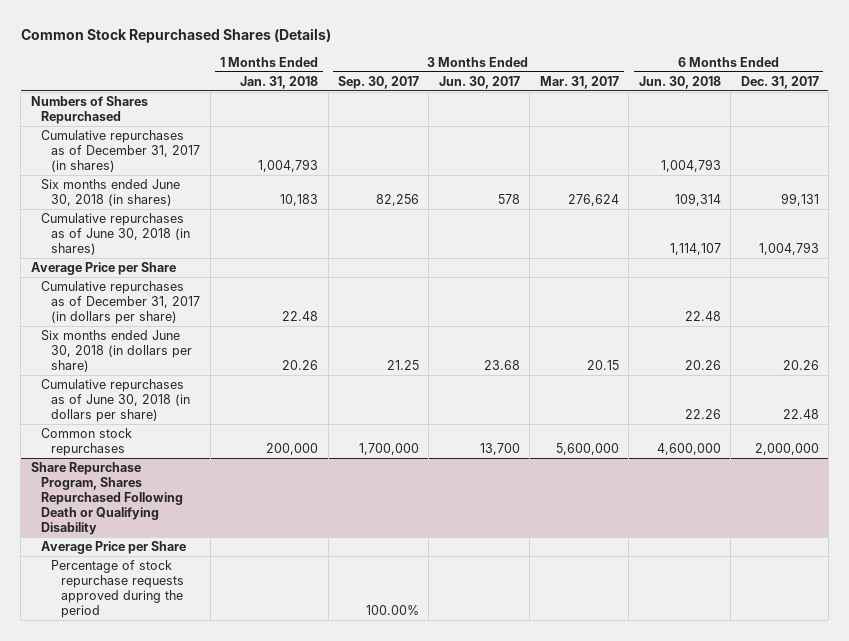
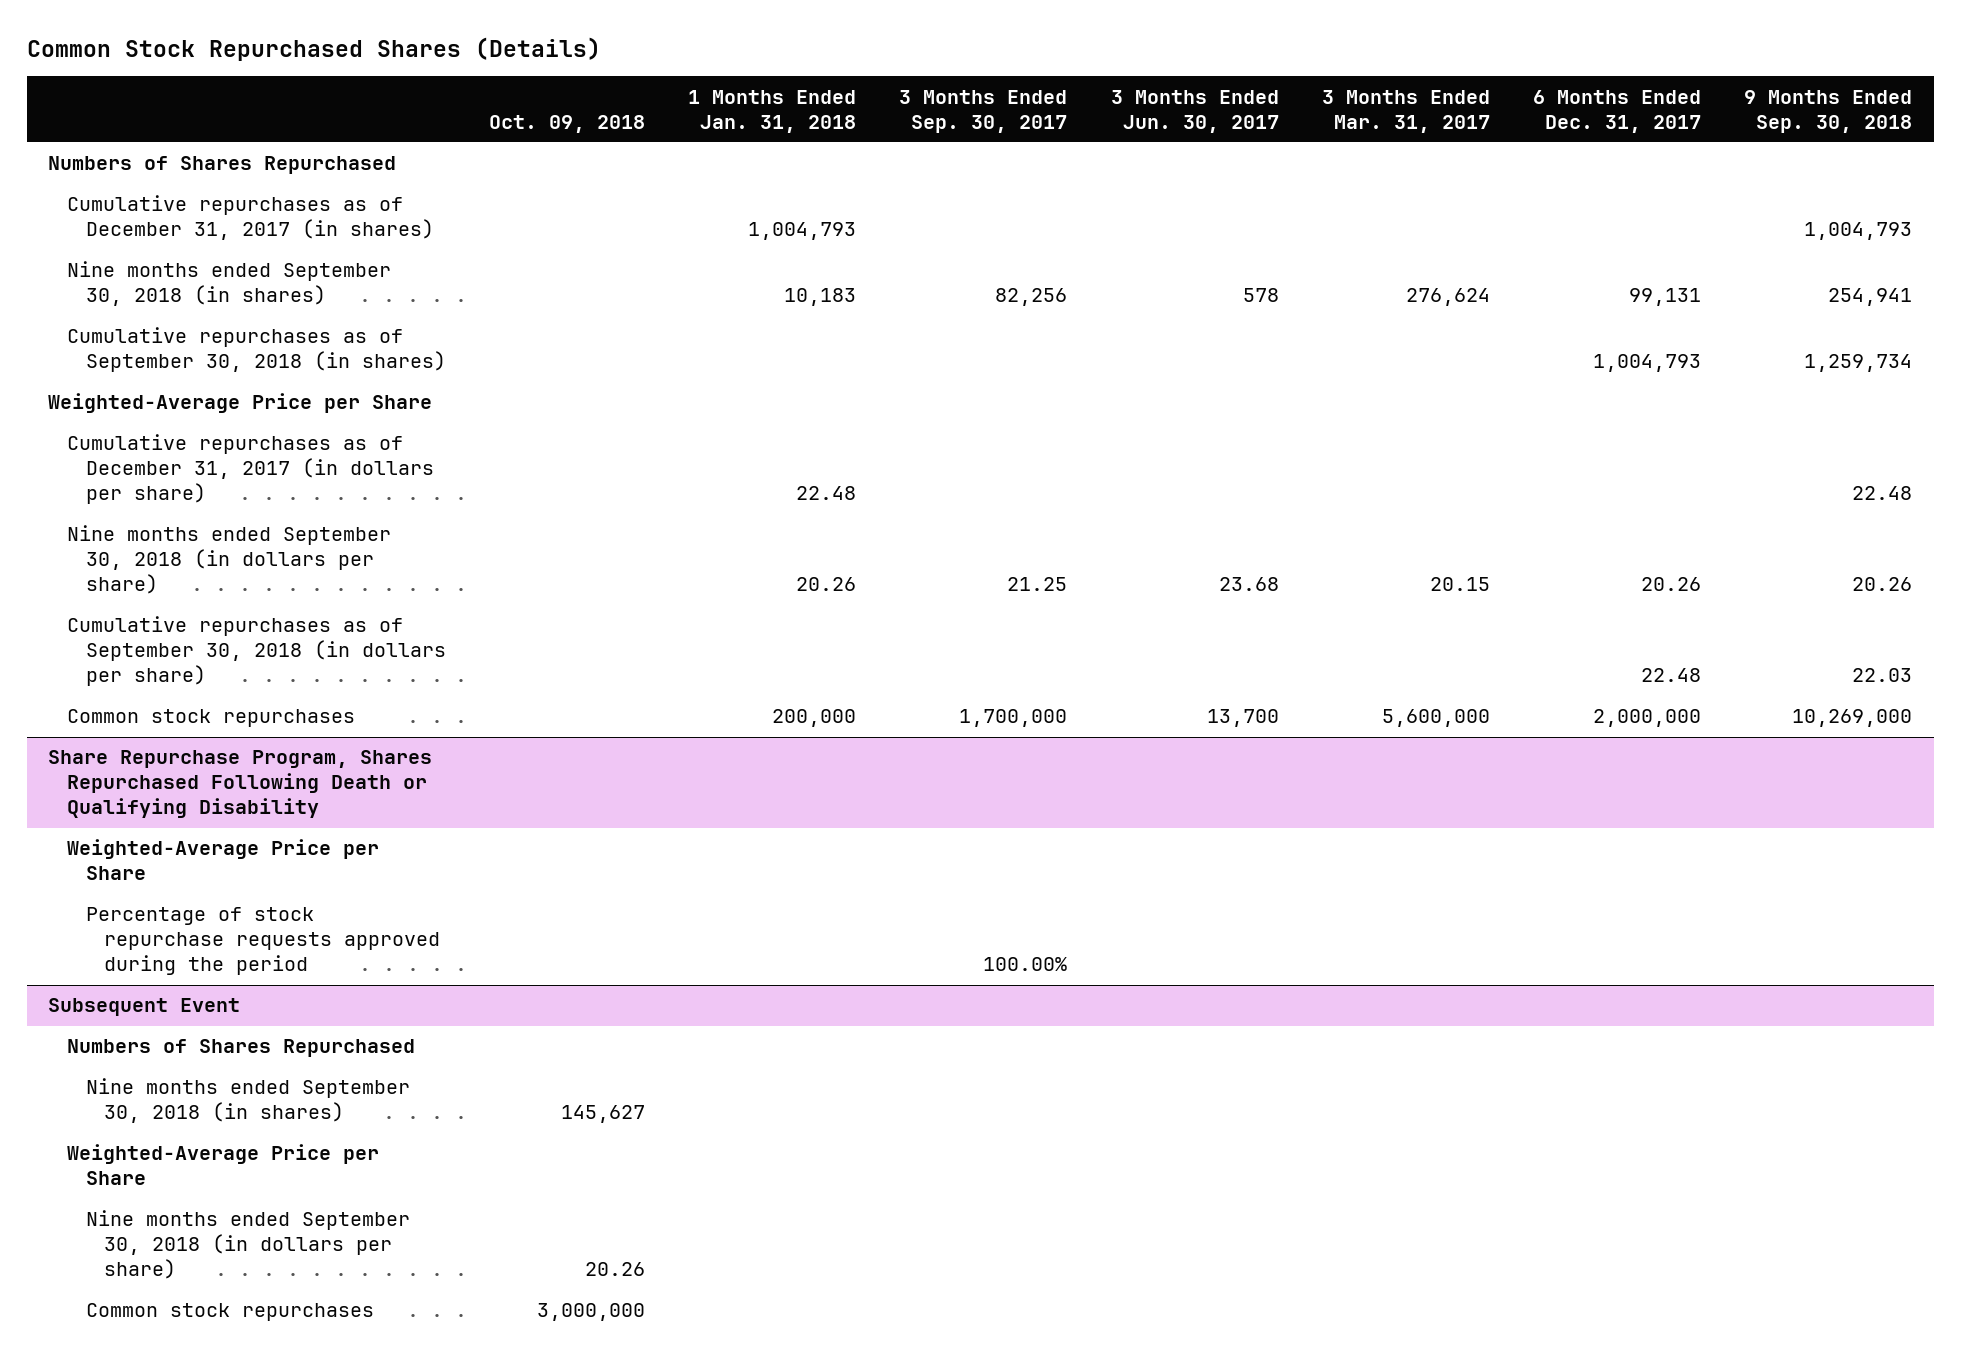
- | 1 Months Ended Jan. 31, 2018 | 3 Months Ended Sep. 30, 2017 | 3 Months Ended Jun. 30, 2017 | 3 Months Ended Mar. 31, 2017 | 6 Months Ended Jun. 30, 2018 | 6 Months Ended Dec. 31, 2017
+ | Oct. 09, 2018 | 1 Months Ended Jan. 31, 2018 | 3 Months Ended Sep. 30, 2017 | 3 Months Ended Jun. 30, 2017 | 3 Months Ended Mar. 31, 2017 | 6 Months Ended Dec. 31, 2017 | 9 Months Ended Sep. 30, 2018
- Six months ended June 30, 2018 (in shares) | 10,183 | 82,256 | 578 | 276,624 | 109,314 | 99,131
- Cumulative repurchases as of June 30, 2018 (in shares) | | | | | 1,114,107 | 1,004,793
- Average Price per Share
+ Nine months ended September 30, 2018 (in shares) | | 10,183 | 82,256 | 578 | 276,624 | 99,131 | 254,941
+ Cumulative repurchases as of September 30, 2018 (in shares) | | | | | | 1,004,793 | 1,259,734
+ Weighted-Average Price per Share
- Six months ended June 30, 2018 (in dollars per share) | 20.26 | 21.25 | 23.68 | 20.15 | 20.26 | 20.26
- Cumulative repurchases as of June 30, 2018 (in dollars per share) | | | | | 22.26 | 22.48
+ Nine months ended September 30, 2018 (in dollars per share) | | 20.26 | 21.25 | 23.68 | 20.15 | 20.26 | 20.26
+ Cumulative repurchases as of September 30, 2018 (in dollars per share) | | | | | | 22.48 | 22.03
@ Share Repurchase Program, Shares Repurchased Following Death or Qualifying Disability
- Average Price per Share
+ Weighted-Average Price per Share
+ Subsequent Event
+ Numbers of Shares Repurchased
+ Nine months ended September 30, 2018 (in shares) | 145,627 | | | | | |
+ Weighted-Average Price per Share
+ Nine months ended September 30, 2018 (in dollars per share) | 20.26 | | | | | |
+ Common stock repurchases | 3,000,000 | | | | | |

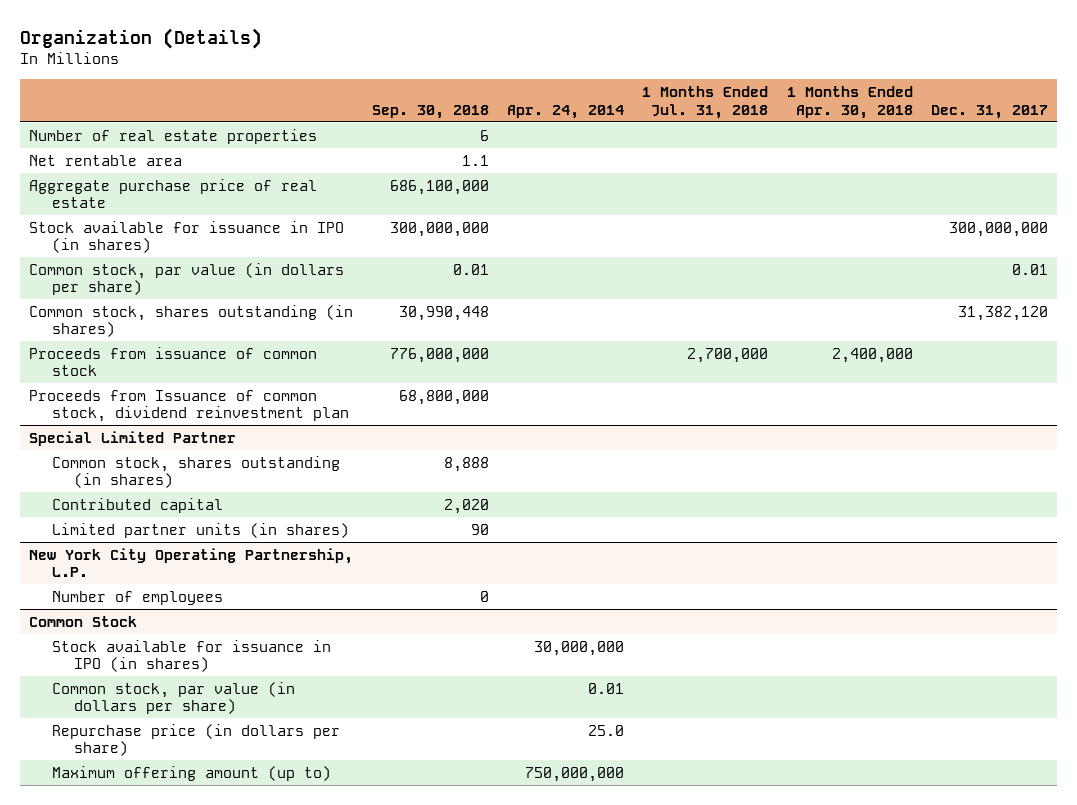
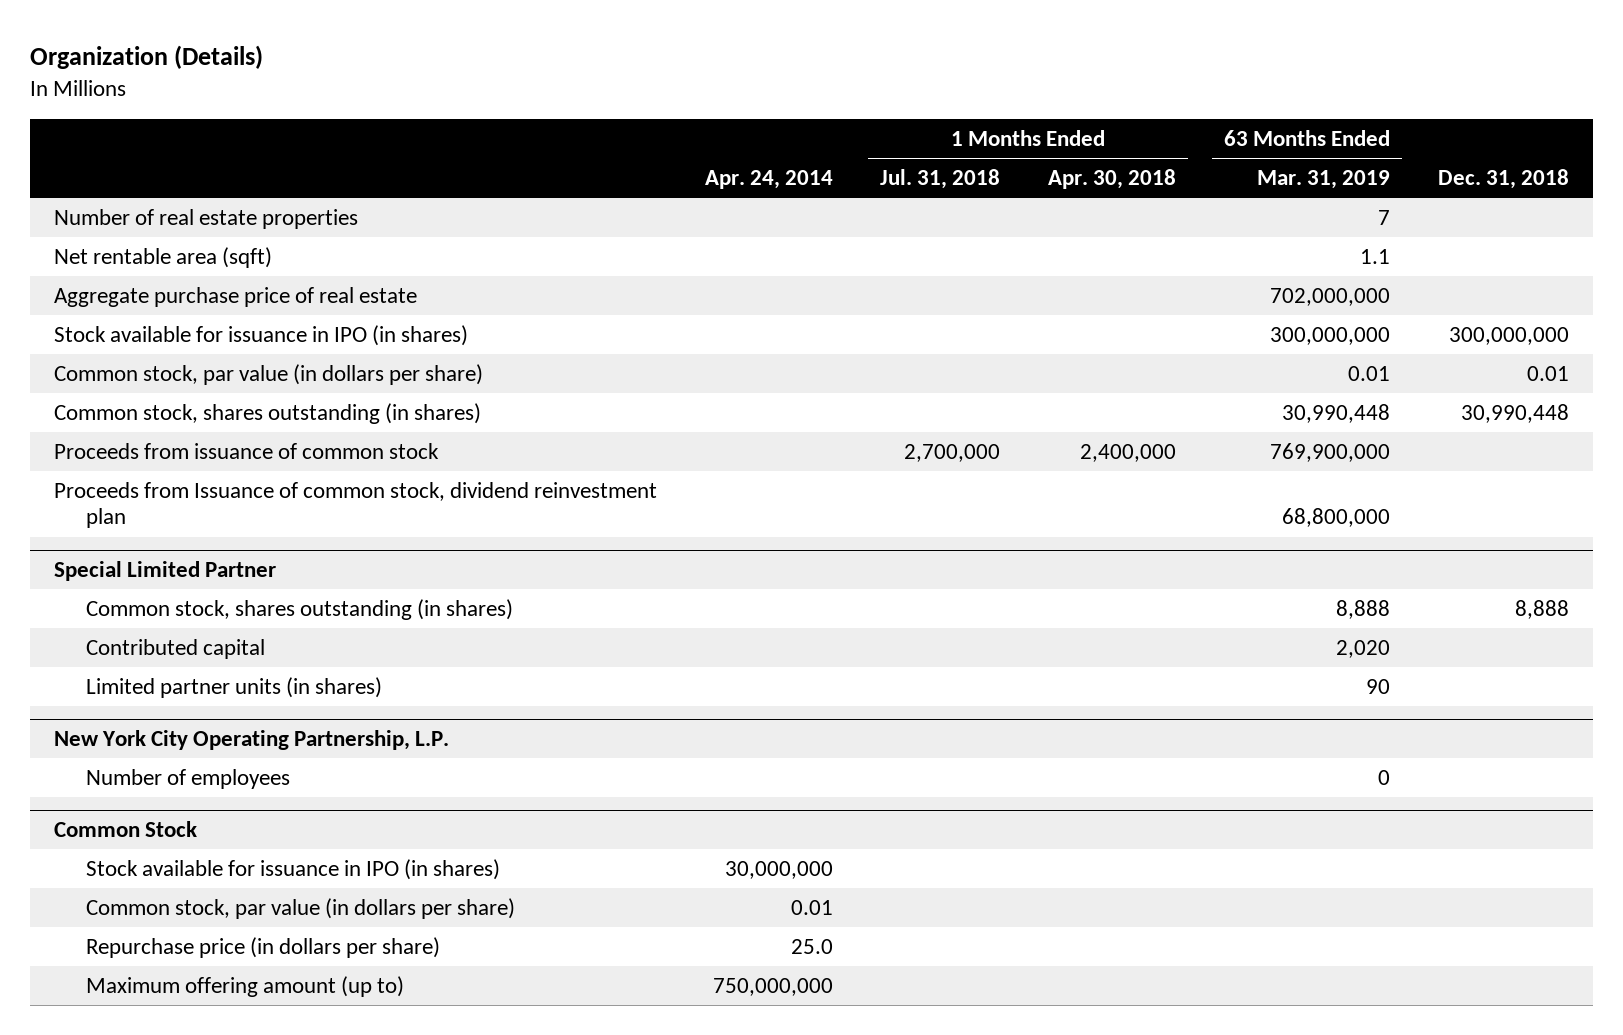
- | Sep. 30, 2018 | Apr. 24, 2014 | 1 Months Ended Jul. 31, 2018 | 1 Months Ended Apr. 30, 2018 | Dec. 31, 2017
+ | Apr. 24, 2014 | 1 Months Ended Jul. 31, 2018 | 1 Months Ended Apr. 30, 2018 | 63 Months Ended Mar. 31, 2019 | Dec. 31, 2018
- Net rentable area | 1.1 | | | |
+ Net rentable area (sqft) | | | | 1.1 |

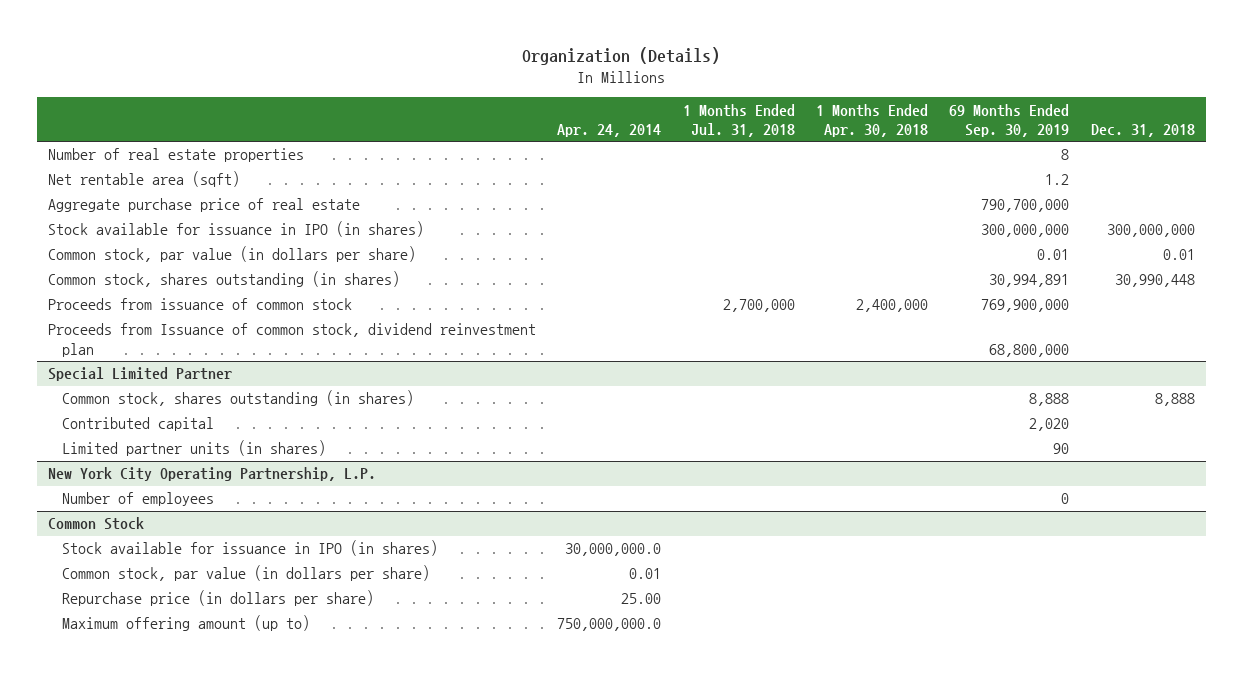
- | Apr. 24, 2014 | 1 Months Ended Jul. 31, 2018 | 1 Months Ended Apr. 30, 2018 | 63 Months Ended Mar. 31, 2019 | Dec. 31, 2018
+ | Apr. 24, 2014 | 1 Months Ended Jul. 31, 2018 | 1 Months Ended Apr. 30, 2018 | 69 Months Ended Sep. 30, 2019 | Dec. 31, 2018
@ Common Stock
- Stock available for issuance in IPO (in shares) | 30,000,000 | | | |
+ Stock available for issuance in IPO (in shares) | 30,000,000.0 | | | |
- Repurchase price (in dollars per share) | 25.0 | | | |
- Maximum offering amount (up to) | 750,000,000 | | | |
+ Repurchase price (in dollars per share) | 25.00 | | | |
+ Maximum offering amount (up to) | 750,000,000.0 | | | |

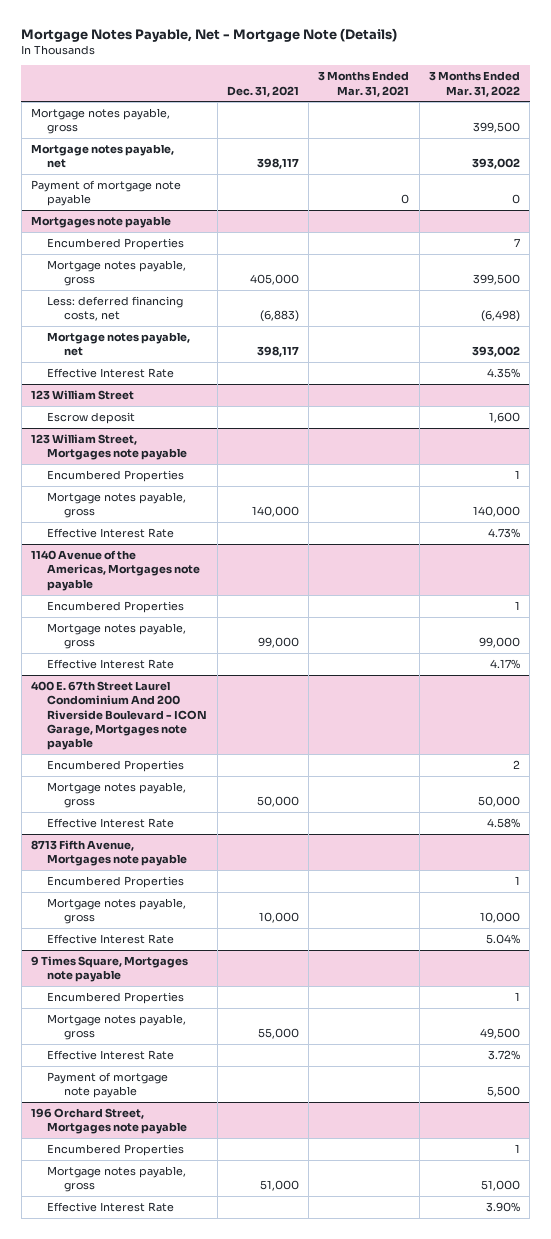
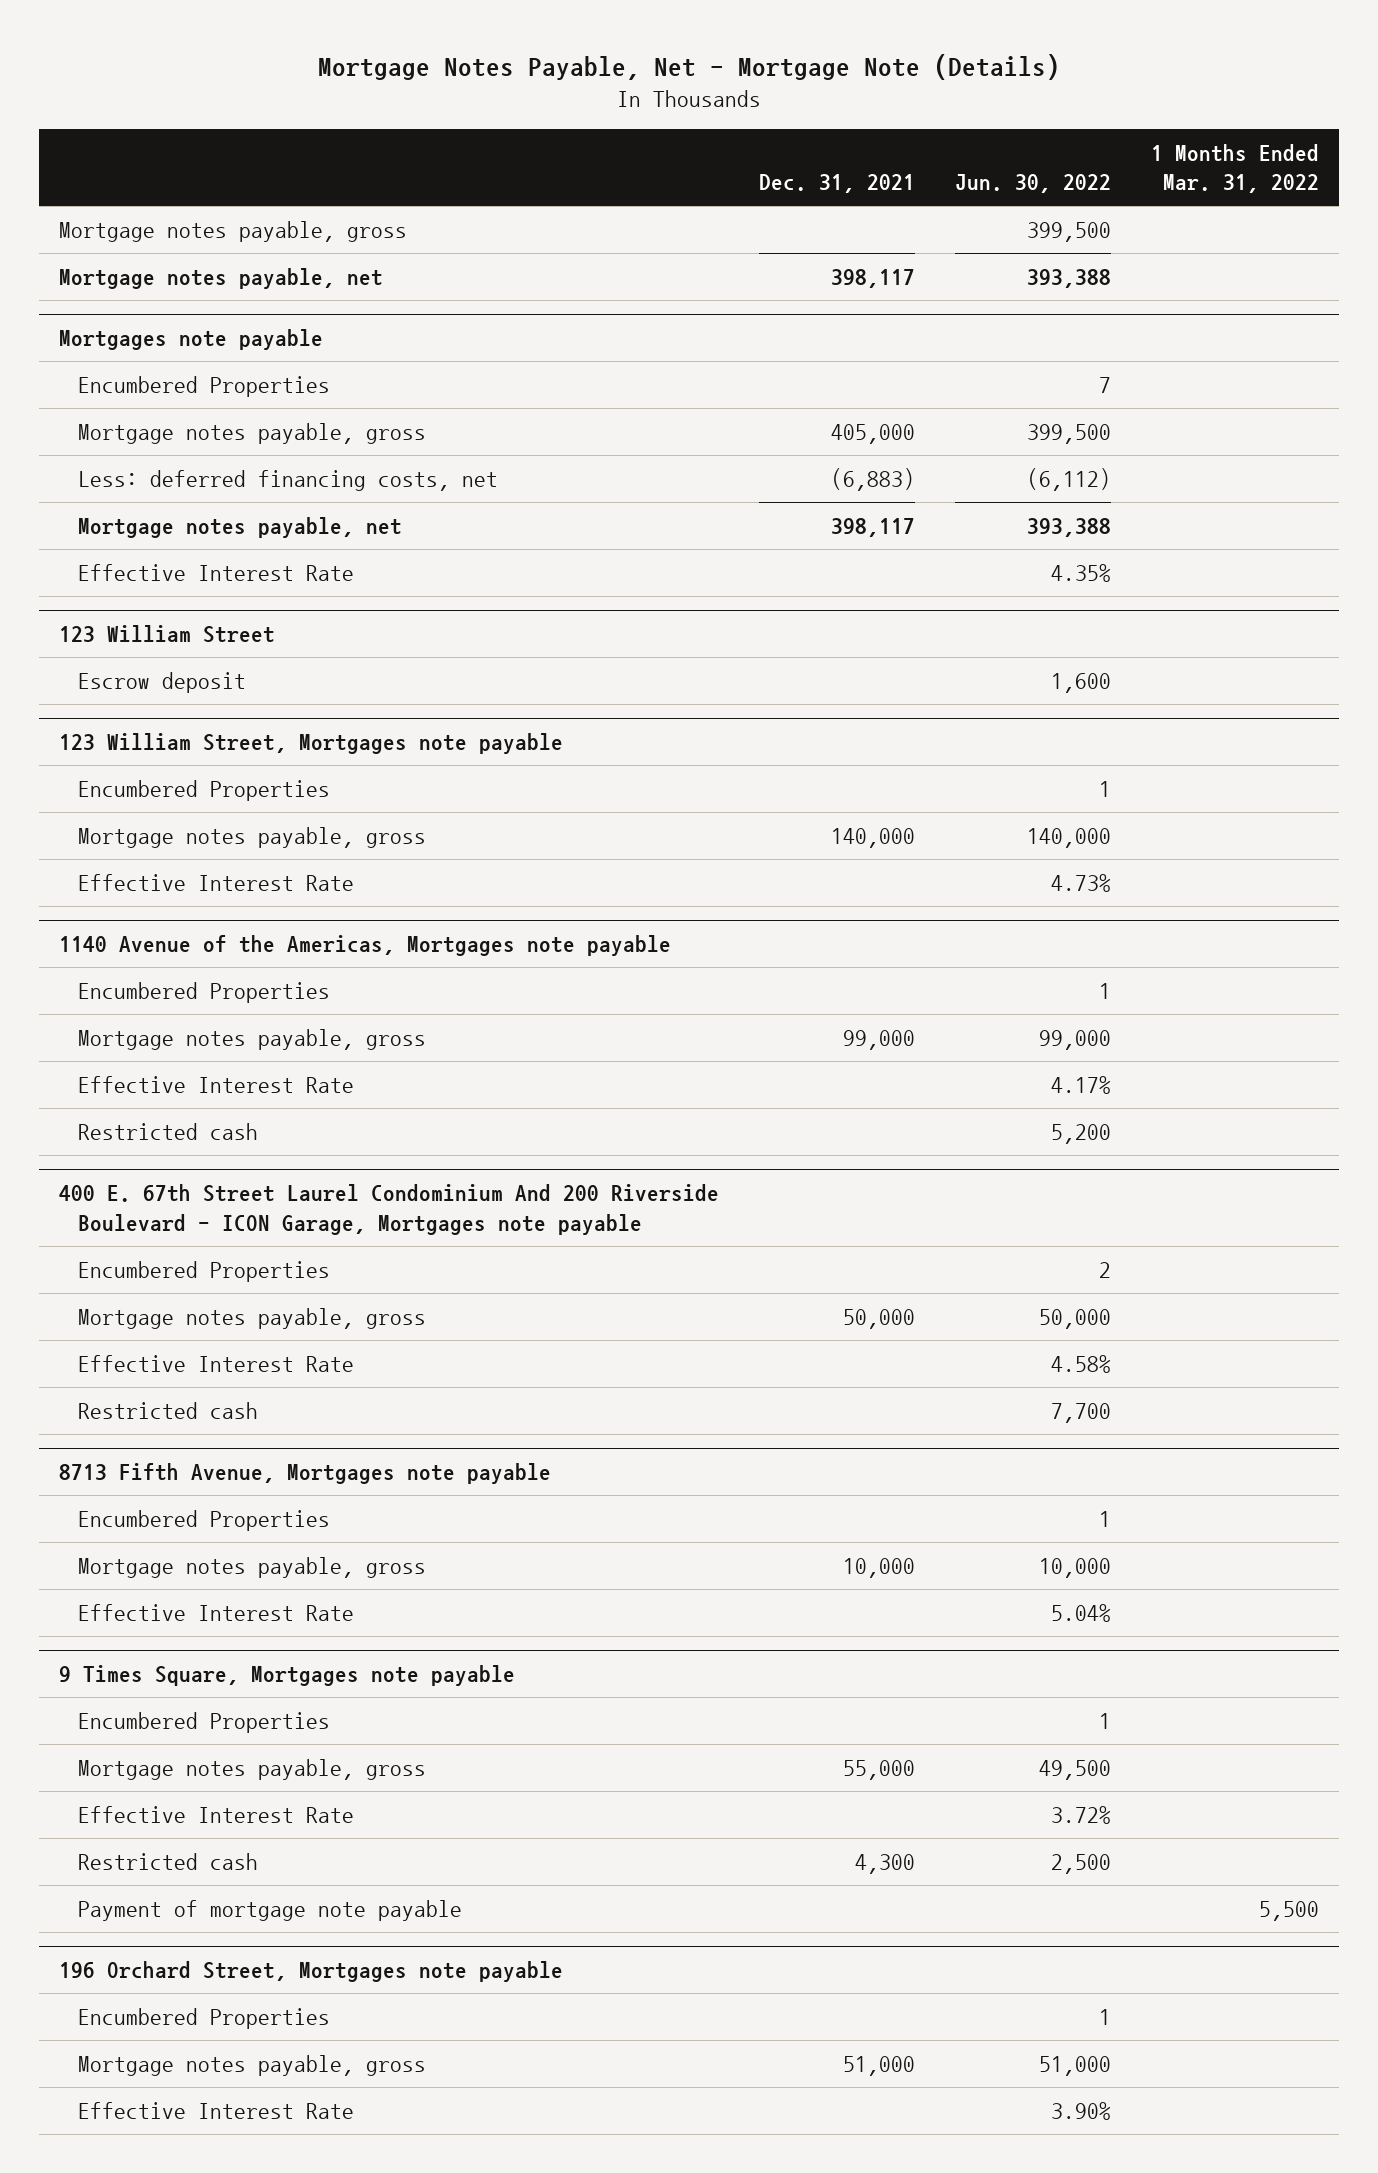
- | Dec. 31, 2021 | 3 Months Ended Mar. 31, 2021 | 3 Months Ended Mar. 31, 2022
+ | Dec. 31, 2021 | Jun. 30, 2022 | 1 Months Ended Mar. 31, 2022
- Payment of mortgage note payable | | 0 | 0
@ 1140 Avenue of the Americas, Mortgages note payable
+ Restricted cash | | 5,200 |
@ 400 E. 67th Street Laurel Condominium And 200 Riverside Boulevard - ICON Garage, Mortgages note payable
+ Restricted cash | | 7,700 |
@ 9 Times Square, Mortgages note payable
+ Restricted cash | 4,300 | 2,500 |

